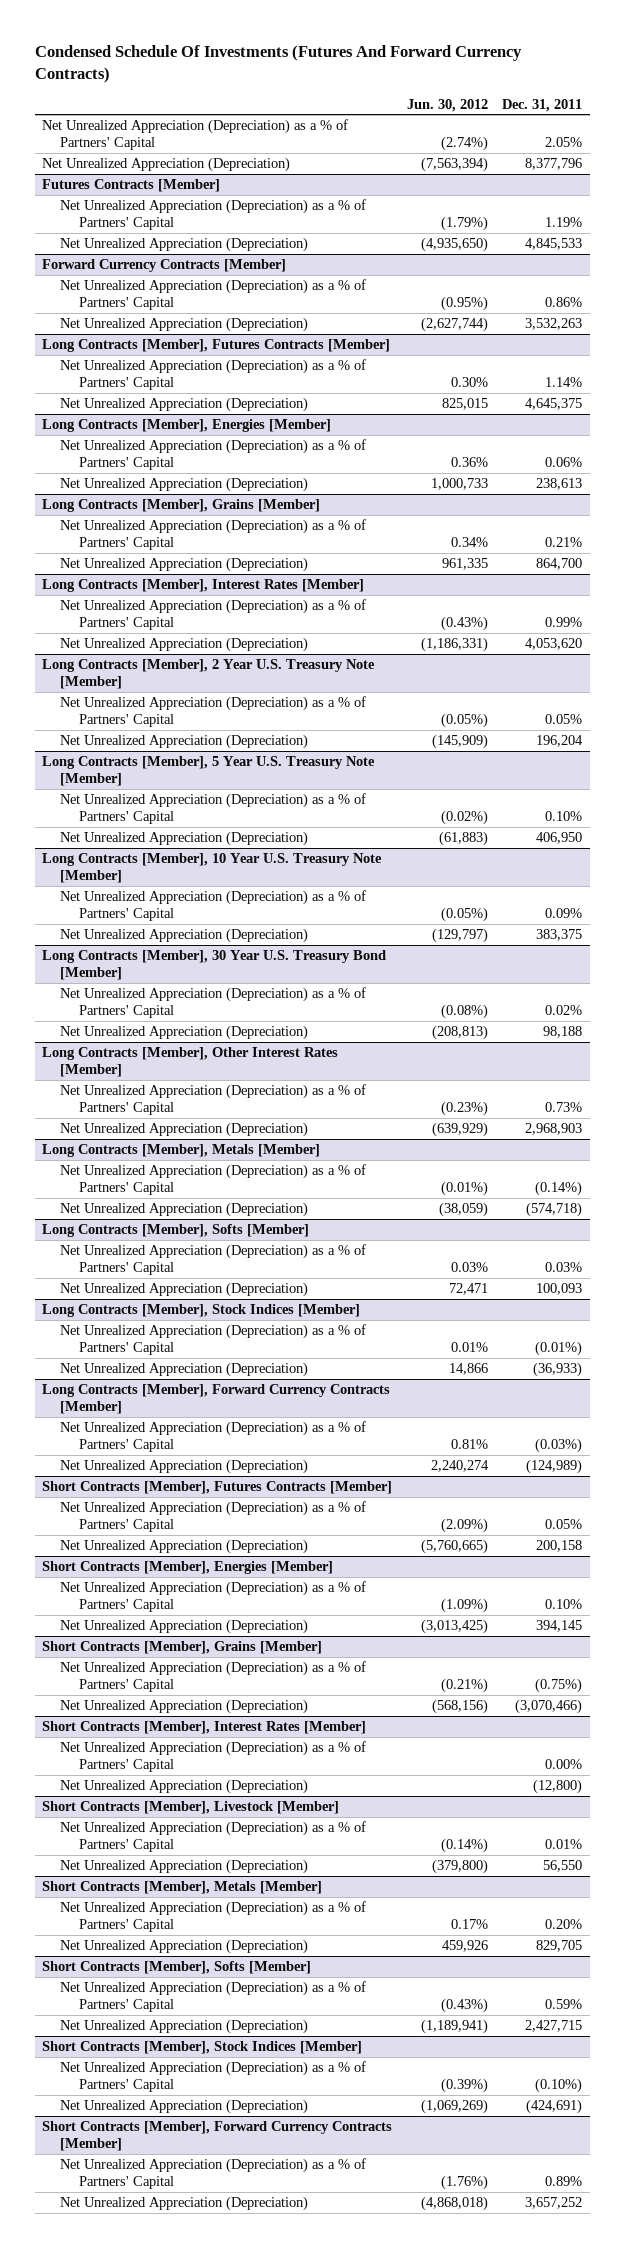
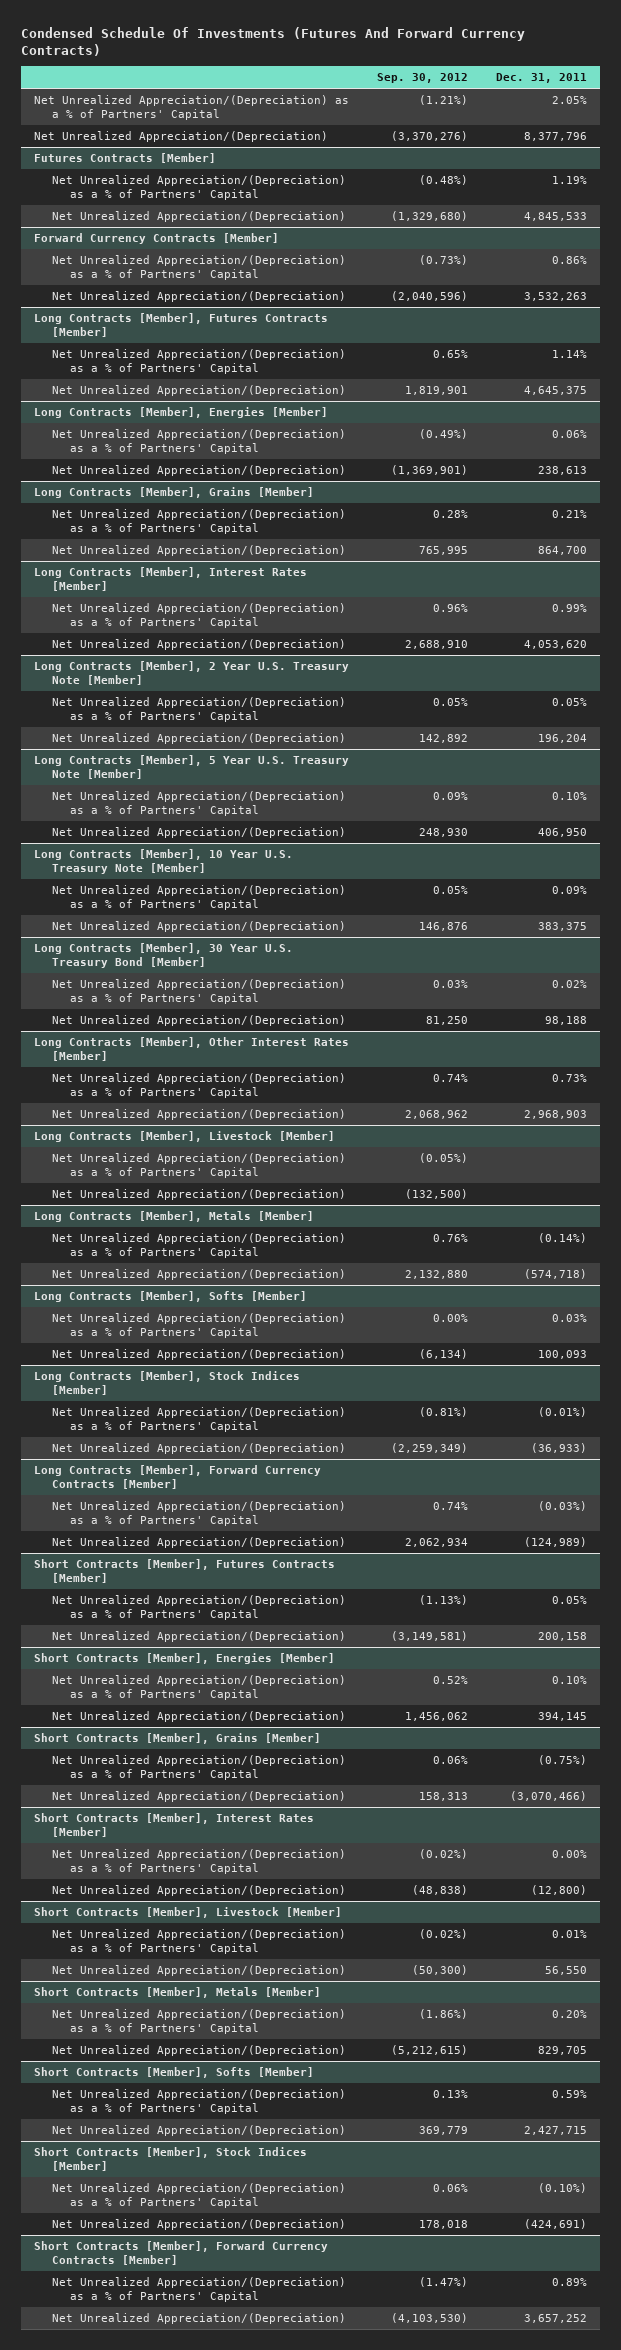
- | Jun. 30, 2012 | Dec. 31, 2011
+ | Sep. 30, 2012 | Dec. 31, 2011
- Net Unrealized Appreciation (Depreciation) as a % of Partners' Capital | (2.74%) | 2.05%
- Net Unrealized Appreciation (Depreciation) | (7,563,394) | 8,377,796
+ Net Unrealized Appreciation/(Depreciation) as a % of Partners' Capital | (1.21%) | 2.05%
+ Net Unrealized Appreciation/(Depreciation) | (3,370,276) | 8,377,796
@ Futures Contracts [Member]
- Net Unrealized Appreciation (Depreciation) as a % of Partners' Capital | (1.79%) | 1.19%
- Net Unrealized Appreciation (Depreciation) | (4,935,650) | 4,845,533
+ Net Unrealized Appreciation/(Depreciation) as a % of Partners' Capital | (0.48%) | 1.19%
+ Net Unrealized Appreciation/(Depreciation) | (1,329,680) | 4,845,533
@ Forward Currency Contracts [Member]
- Net Unrealized Appreciation (Depreciation) as a % of Partners' Capital | (0.95%) | 0.86%
- Net Unrealized Appreciation (Depreciation) | (2,627,744) | 3,532,263
+ Net Unrealized Appreciation/(Depreciation) as a % of Partners' Capital | (0.73%) | 0.86%
+ Net Unrealized Appreciation/(Depreciation) | (2,040,596) | 3,532,263
@ Long Contracts [Member], Futures Contracts [Member]
- Net Unrealized Appreciation (Depreciation) as a % of Partners' Capital | 0.30% | 1.14%
- Net Unrealized Appreciation (Depreciation) | 825,015 | 4,645,375
+ Net Unrealized Appreciation/(Depreciation) as a % of Partners' Capital | 0.65% | 1.14%
+ Net Unrealized Appreciation/(Depreciation) | 1,819,901 | 4,645,375
@ Long Contracts [Member], Energies [Member]
- Net Unrealized Appreciation (Depreciation) as a % of Partners' Capital | 0.36% | 0.06%
- Net Unrealized Appreciation (Depreciation) | 1,000,733 | 238,613
+ Net Unrealized Appreciation/(Depreciation) as a % of Partners' Capital | (0.49%) | 0.06%
+ Net Unrealized Appreciation/(Depreciation) | (1,369,901) | 238,613
@ Long Contracts [Member], Grains [Member]
- Net Unrealized Appreciation (Depreciation) as a % of Partners' Capital | 0.34% | 0.21%
- Net Unrealized Appreciation (Depreciation) | 961,335 | 864,700
+ Net Unrealized Appreciation/(Depreciation) as a % of Partners' Capital | 0.28% | 0.21%
+ Net Unrealized Appreciation/(Depreciation) | 765,995 | 864,700
@ Long Contracts [Member], Interest Rates [Member]
- Net Unrealized Appreciation (Depreciation) as a % of Partners' Capital | (0.43%) | 0.99%
- Net Unrealized Appreciation (Depreciation) | (1,186,331) | 4,053,620
+ Net Unrealized Appreciation/(Depreciation) as a % of Partners' Capital | 0.96% | 0.99%
+ Net Unrealized Appreciation/(Depreciation) | 2,688,910 | 4,053,620
@ Long Contracts [Member], 2 Year U.S. Treasury Note [Member]
- Net Unrealized Appreciation (Depreciation) as a % of Partners' Capital | (0.05%) | 0.05%
- Net Unrealized Appreciation (Depreciation) | (145,909) | 196,204
+ Net Unrealized Appreciation/(Depreciation) as a % of Partners' Capital | 0.05% | 0.05%
+ Net Unrealized Appreciation/(Depreciation) | 142,892 | 196,204
@ Long Contracts [Member], 5 Year U.S. Treasury Note [Member]
- Net Unrealized Appreciation (Depreciation) as a % of Partners' Capital | (0.02%) | 0.10%
- Net Unrealized Appreciation (Depreciation) | (61,883) | 406,950
+ Net Unrealized Appreciation/(Depreciation) as a % of Partners' Capital | 0.09% | 0.10%
+ Net Unrealized Appreciation/(Depreciation) | 248,930 | 406,950
@ Long Contracts [Member], 10 Year U.S. Treasury Note [Member]
- Net Unrealized Appreciation (Depreciation) as a % of Partners' Capital | (0.05%) | 0.09%
- Net Unrealized Appreciation (Depreciation) | (129,797) | 383,375
+ Net Unrealized Appreciation/(Depreciation) as a % of Partners' Capital | 0.05% | 0.09%
+ Net Unrealized Appreciation/(Depreciation) | 146,876 | 383,375
@ Long Contracts [Member], 30 Year U.S. Treasury Bond [Member]
- Net Unrealized Appreciation (Depreciation) as a % of Partners' Capital | (0.08%) | 0.02%
- Net Unrealized Appreciation (Depreciation) | (208,813) | 98,188
+ Net Unrealized Appreciation/(Depreciation) as a % of Partners' Capital | 0.03% | 0.02%
+ Net Unrealized Appreciation/(Depreciation) | 81,250 | 98,188
@ Long Contracts [Member], Other Interest Rates [Member]
- Net Unrealized Appreciation (Depreciation) as a % of Partners' Capital | (0.23%) | 0.73%
- Net Unrealized Appreciation (Depreciation) | (639,929) | 2,968,903
+ Net Unrealized Appreciation/(Depreciation) as a % of Partners' Capital | 0.74% | 0.73%
+ Net Unrealized Appreciation/(Depreciation) | 2,068,962 | 2,968,903
+ Long Contracts [Member], Livestock [Member]
+ Net Unrealized Appreciation/(Depreciation) as a % of Partners' Capital | (0.05%) |
+ Net Unrealized Appreciation/(Depreciation) | (132,500) |
@ Long Contracts [Member], Metals [Member]
- Net Unrealized Appreciation (Depreciation) as a % of Partners' Capital | (0.01%) | (0.14%)
- Net Unrealized Appreciation (Depreciation) | (38,059) | (574,718)
+ Net Unrealized Appreciation/(Depreciation) as a % of Partners' Capital | 0.76% | (0.14%)
+ Net Unrealized Appreciation/(Depreciation) | 2,132,880 | (574,718)
@ Long Contracts [Member], Softs [Member]
- Net Unrealized Appreciation (Depreciation) as a % of Partners' Capital | 0.03% | 0.03%
- Net Unrealized Appreciation (Depreciation) | 72,471 | 100,093
+ Net Unrealized Appreciation/(Depreciation) as a % of Partners' Capital | 0.00% | 0.03%
+ Net Unrealized Appreciation/(Depreciation) | (6,134) | 100,093
@ Long Contracts [Member], Stock Indices [Member]
- Net Unrealized Appreciation (Depreciation) as a % of Partners' Capital | 0.01% | (0.01%)
- Net Unrealized Appreciation (Depreciation) | 14,866 | (36,933)
+ Net Unrealized Appreciation/(Depreciation) as a % of Partners' Capital | (0.81%) | (0.01%)
+ Net Unrealized Appreciation/(Depreciation) | (2,259,349) | (36,933)
@ Long Contracts [Member], Forward Currency Contracts [Member]
- Net Unrealized Appreciation (Depreciation) as a % of Partners' Capital | 0.81% | (0.03%)
- Net Unrealized Appreciation (Depreciation) | 2,240,274 | (124,989)
+ Net Unrealized Appreciation/(Depreciation) as a % of Partners' Capital | 0.74% | (0.03%)
+ Net Unrealized Appreciation/(Depreciation) | 2,062,934 | (124,989)
@ Short Contracts [Member], Futures Contracts [Member]
- Net Unrealized Appreciation (Depreciation) as a % of Partners' Capital | (2.09%) | 0.05%
- Net Unrealized Appreciation (Depreciation) | (5,760,665) | 200,158
+ Net Unrealized Appreciation/(Depreciation) as a % of Partners' Capital | (1.13%) | 0.05%
+ Net Unrealized Appreciation/(Depreciation) | (3,149,581) | 200,158
@ Short Contracts [Member], Energies [Member]
- Net Unrealized Appreciation (Depreciation) as a % of Partners' Capital | (1.09%) | 0.10%
- Net Unrealized Appreciation (Depreciation) | (3,013,425) | 394,145
+ Net Unrealized Appreciation/(Depreciation) as a % of Partners' Capital | 0.52% | 0.10%
+ Net Unrealized Appreciation/(Depreciation) | 1,456,062 | 394,145
@ Short Contracts [Member], Grains [Member]
- Net Unrealized Appreciation (Depreciation) as a % of Partners' Capital | (0.21%) | (0.75%)
- Net Unrealized Appreciation (Depreciation) | (568,156) | (3,070,466)
+ Net Unrealized Appreciation/(Depreciation) as a % of Partners' Capital | 0.06% | (0.75%)
+ Net Unrealized Appreciation/(Depreciation) | 158,313 | (3,070,466)
@ Short Contracts [Member], Interest Rates [Member]
- Net Unrealized Appreciation (Depreciation) as a % of Partners' Capital | | 0.00%
- Net Unrealized Appreciation (Depreciation) | | (12,800)
+ Net Unrealized Appreciation/(Depreciation) as a % of Partners' Capital | (0.02%) | 0.00%
+ Net Unrealized Appreciation/(Depreciation) | (48,838) | (12,800)
@ Short Contracts [Member], Livestock [Member]
- Net Unrealized Appreciation (Depreciation) as a % of Partners' Capital | (0.14%) | 0.01%
- Net Unrealized Appreciation (Depreciation) | (379,800) | 56,550
+ Net Unrealized Appreciation/(Depreciation) as a % of Partners' Capital | (0.02%) | 0.01%
+ Net Unrealized Appreciation/(Depreciation) | (50,300) | 56,550
@ Short Contracts [Member], Metals [Member]
- Net Unrealized Appreciation (Depreciation) as a % of Partners' Capital | 0.17% | 0.20%
- Net Unrealized Appreciation (Depreciation) | 459,926 | 829,705
+ Net Unrealized Appreciation/(Depreciation) as a % of Partners' Capital | (1.86%) | 0.20%
+ Net Unrealized Appreciation/(Depreciation) | (5,212,615) | 829,705
@ Short Contracts [Member], Softs [Member]
- Net Unrealized Appreciation (Depreciation) as a % of Partners' Capital | (0.43%) | 0.59%
- Net Unrealized Appreciation (Depreciation) | (1,189,941) | 2,427,715
+ Net Unrealized Appreciation/(Depreciation) as a % of Partners' Capital | 0.13% | 0.59%
+ Net Unrealized Appreciation/(Depreciation) | 369,779 | 2,427,715
@ Short Contracts [Member], Stock Indices [Member]
- Net Unrealized Appreciation (Depreciation) as a % of Partners' Capital | (0.39%) | (0.10%)
- Net Unrealized Appreciation (Depreciation) | (1,069,269) | (424,691)
+ Net Unrealized Appreciation/(Depreciation) as a % of Partners' Capital | 0.06% | (0.10%)
+ Net Unrealized Appreciation/(Depreciation) | 178,018 | (424,691)
@ Short Contracts [Member], Forward Currency Contracts [Member]
- Net Unrealized Appreciation (Depreciation) as a % of Partners' Capital | (1.76%) | 0.89%
- Net Unrealized Appreciation (Depreciation) | (4,868,018) | 3,657,252
+ Net Unrealized Appreciation/(Depreciation) as a % of Partners' Capital | (1.47%) | 0.89%
+ Net Unrealized Appreciation/(Depreciation) | (4,103,530) | 3,657,252

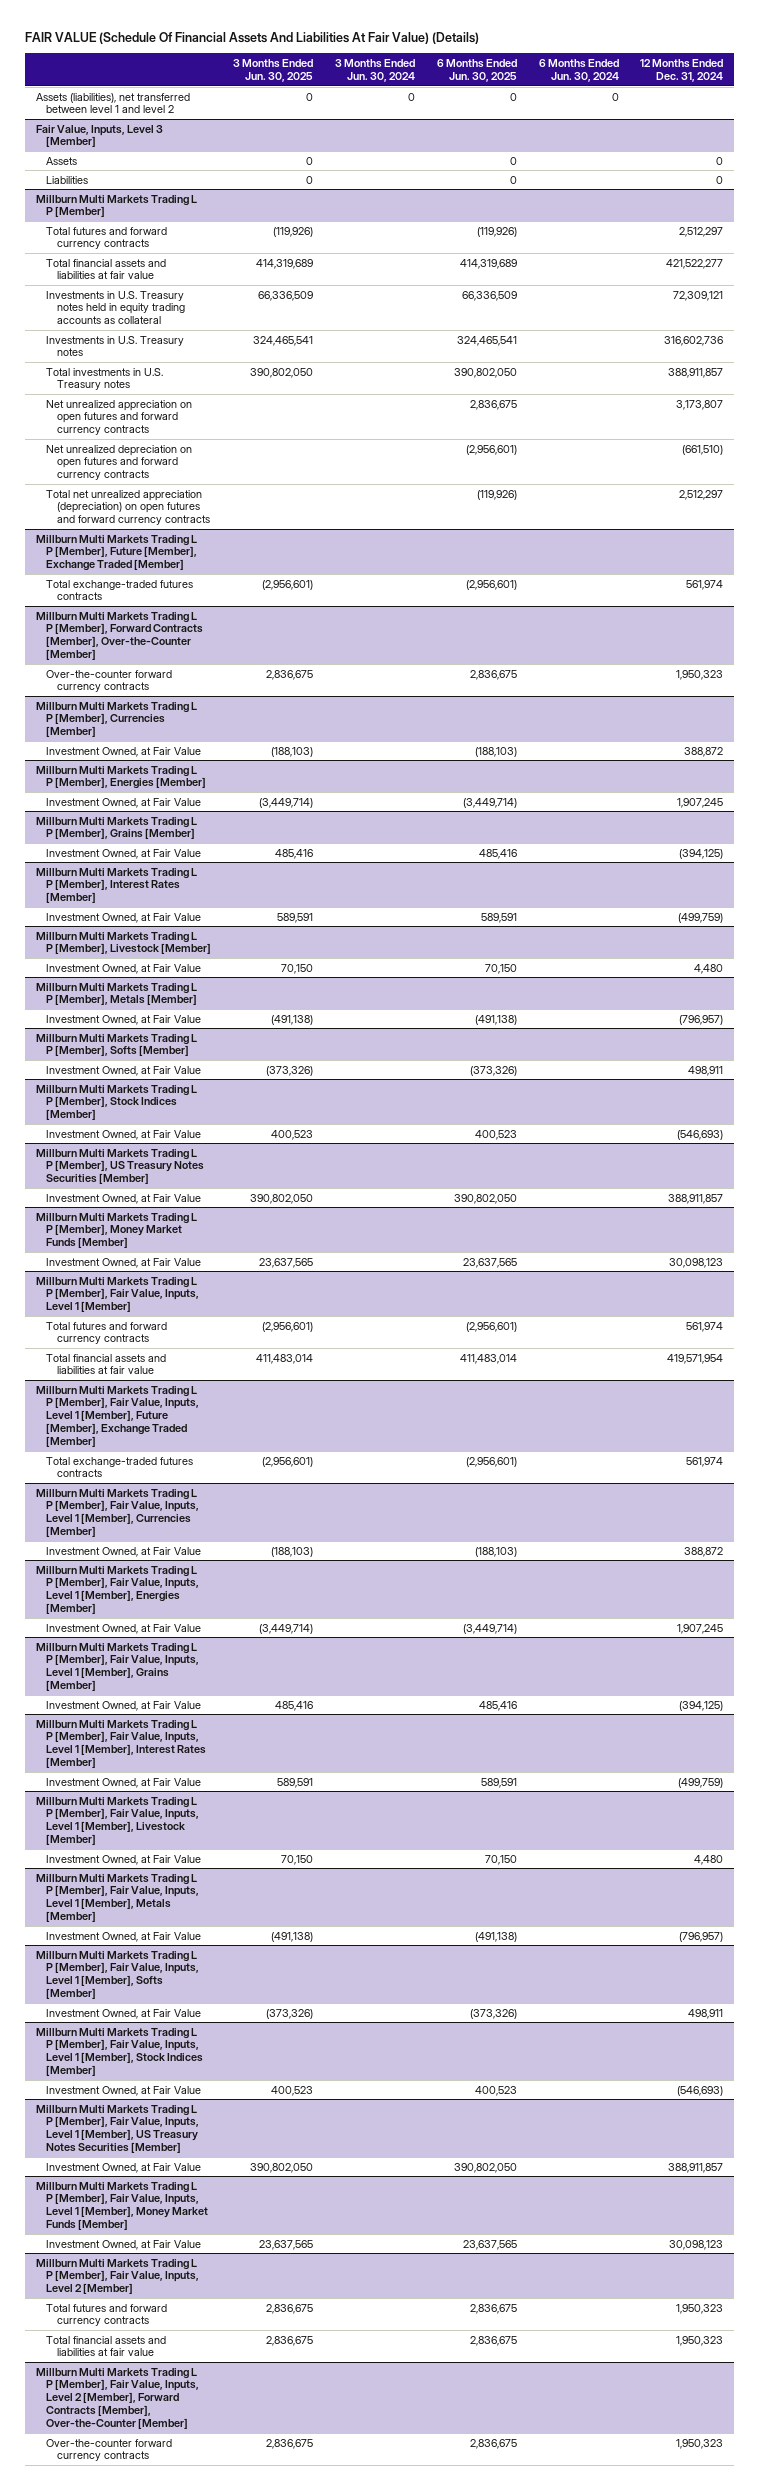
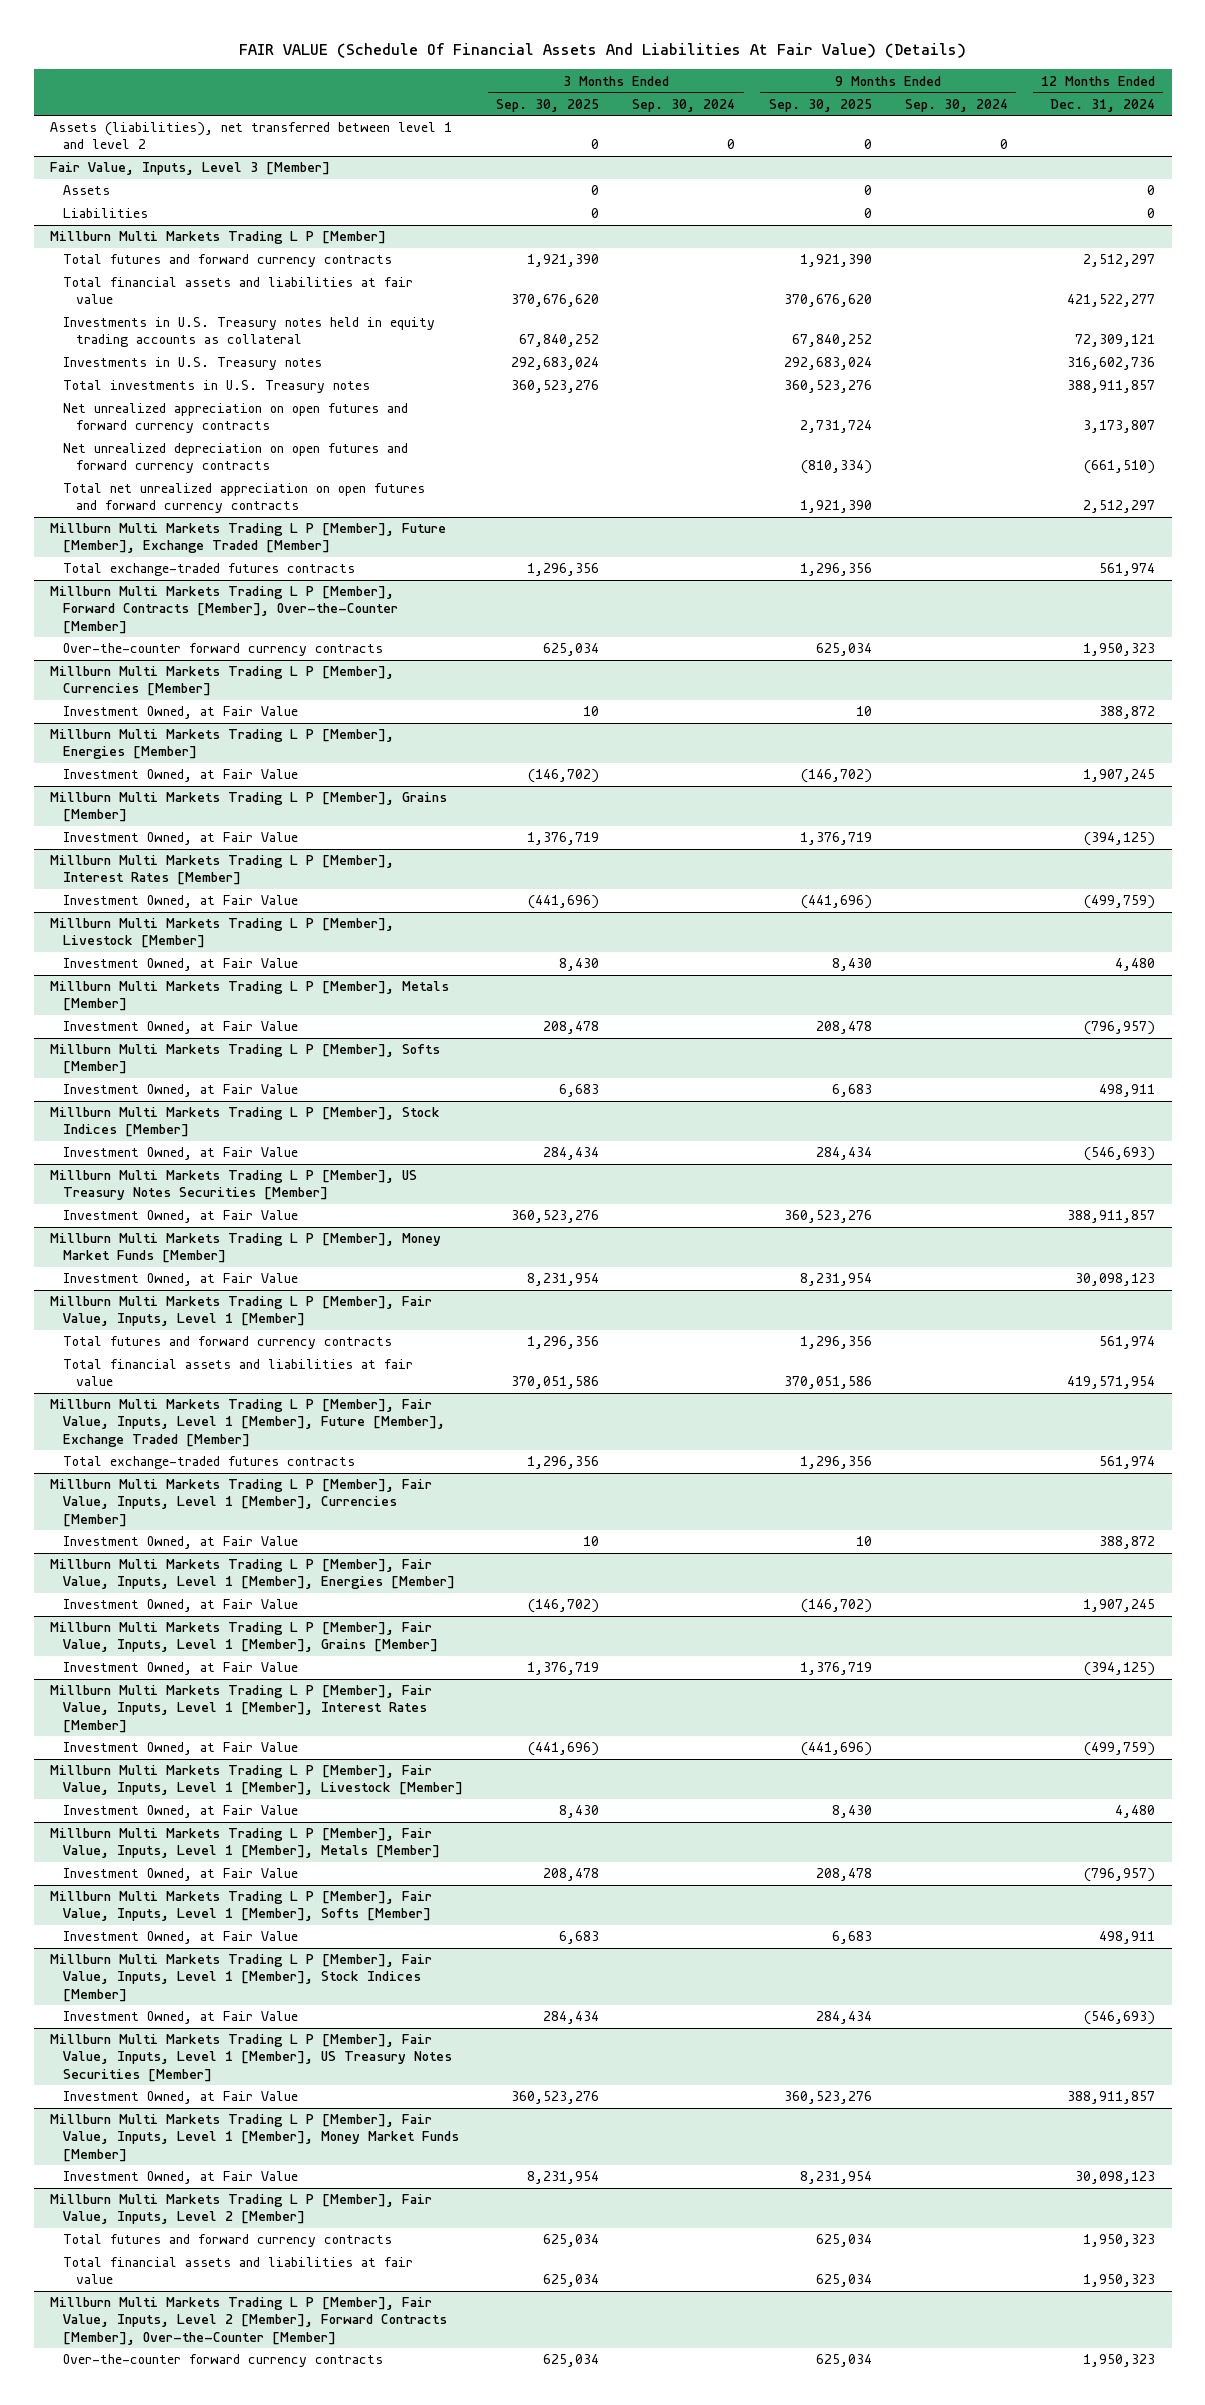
- | 3 Months Ended Jun. 30, 2025 | 3 Months Ended Jun. 30, 2024 | 6 Months Ended Jun. 30, 2025 | 6 Months Ended Jun. 30, 2024 | 12 Months Ended Dec. 31, 2024
+ | 3 Months Ended Sep. 30, 2025 | 3 Months Ended Sep. 30, 2024 | 9 Months Ended Sep. 30, 2025 | 9 Months Ended Sep. 30, 2024 | 12 Months Ended Dec. 31, 2024
@ Millburn Multi Markets Trading L P [Member]
- Total net unrealized appreciation (depreciation) on open futures and forward currency contracts | | | (119,926) | | 2,512,297
+ Total net unrealized appreciation on open futures and forward currency contracts | | | 1,921,390 | | 2,512,297

